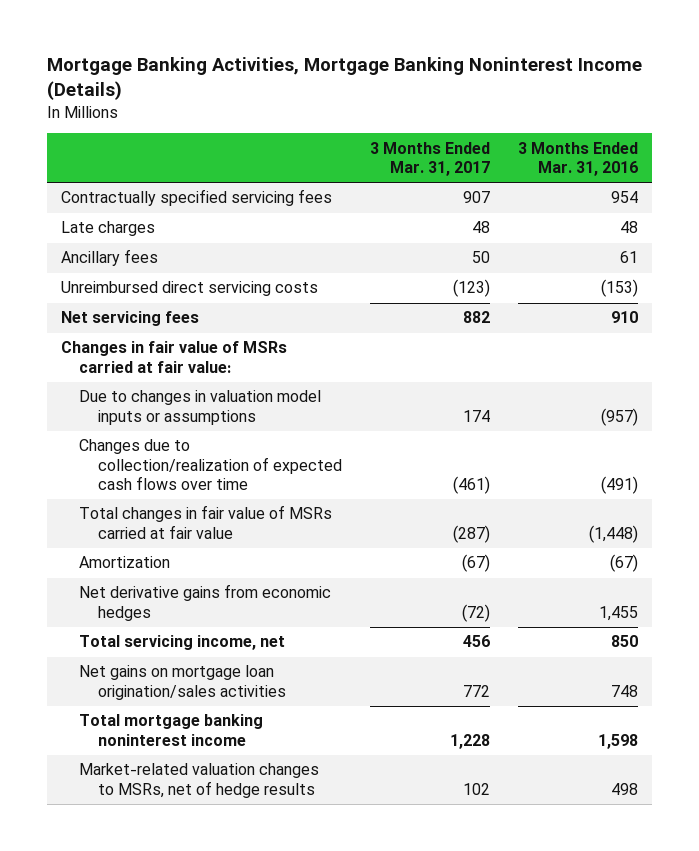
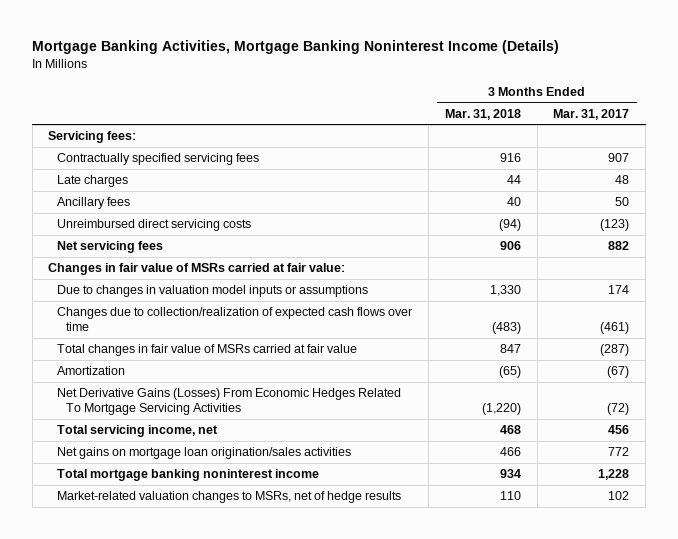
- | 3 Months Ended Mar. 31, 2017 | 3 Months Ended Mar. 31, 2016
+ | 3 Months Ended Mar. 31, 2018 | 3 Months Ended Mar. 31, 2017
+ Servicing fees:
- Net derivative gains from economic hedges | (72) | 1,455
+ Net Derivative Gains (Losses) From Economic Hedges Related To Mortgage Servicing Activities | (1,220) | (72)

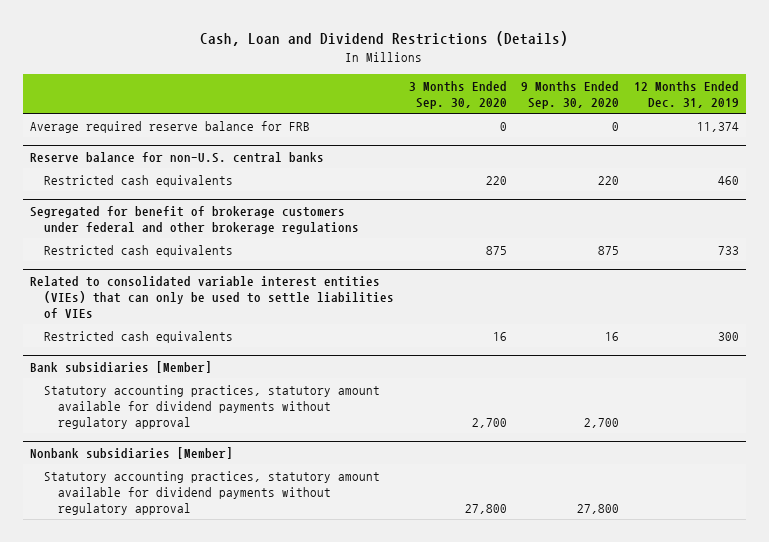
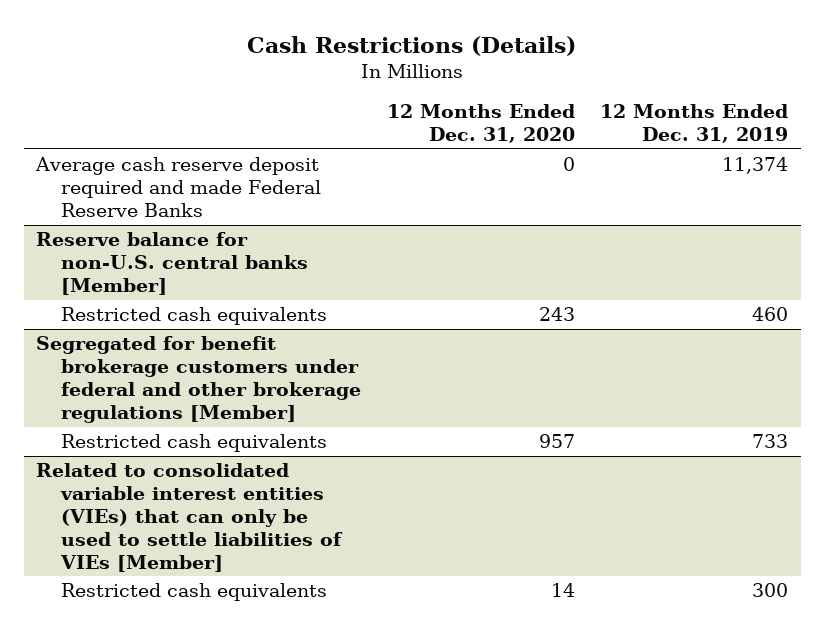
- Cash, Loan and Dividend Restrictions (Details)
+ Cash Restrictions (Details)
- | 3 Months Ended Sep. 30, 2020 | 9 Months Ended Sep. 30, 2020 | 12 Months Ended Dec. 31, 2019
+ | 12 Months Ended Dec. 31, 2020 | 12 Months Ended Dec. 31, 2019
- Average required reserve balance for FRB | 0 | 0 | 11,374
- Reserve balance for non-U.S. central banks
+ Average cash reserve deposit required and made Federal Reserve Banks | 0 | 11,374
+ Reserve balance for non-U.S. central banks [Member]
- Segregated for benefit of brokerage customers under federal and other brokerage regulations
+ Segregated for benefit brokerage customers under federal and other brokerage regulations [Member]
- Related to consolidated variable interest entities (VIEs) that can only be used to settle liabilities of VIEs
+ Related to consolidated variable interest entities (VIEs) that can only be used to settle liabilities of VIEs [Member]
- Bank subsidiaries [Member]
- Statutory accounting practices, statutory amount available for dividend payments without regulatory approval | 2,700 | 2,700 |
- Nonbank subsidiaries [Member]
- Statutory accounting practices, statutory amount available for dividend payments without regulatory approval | 27,800 | 27,800 |

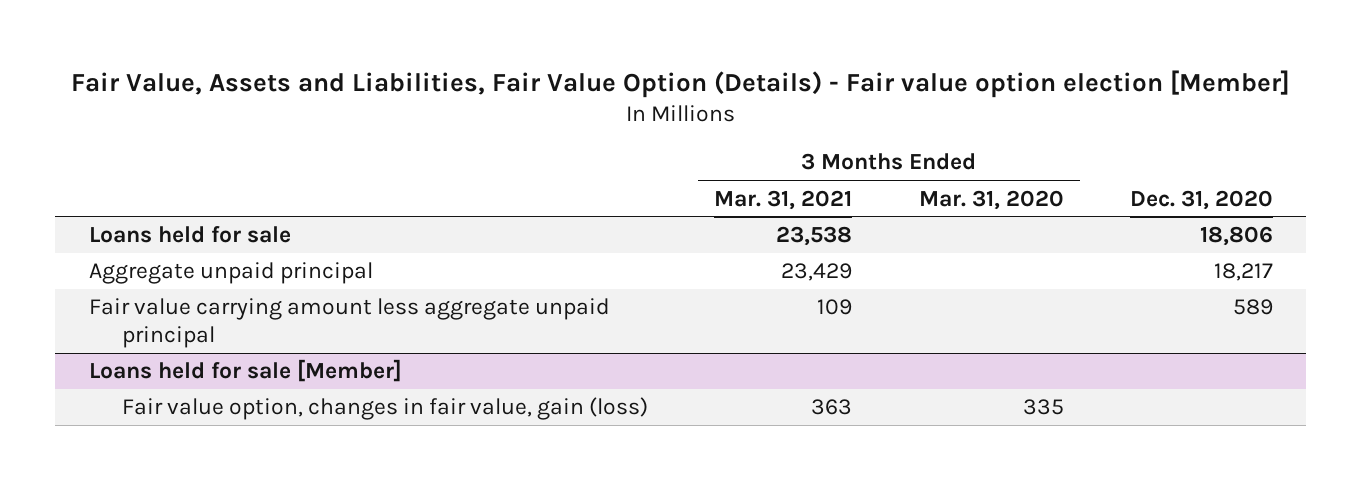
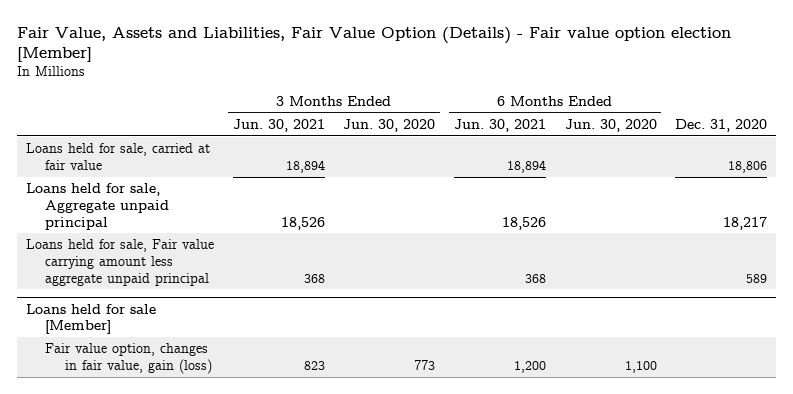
- | 3 Months Ended Mar. 31, 2021 | 3 Months Ended Mar. 31, 2020 | Dec. 31, 2020
+ | 3 Months Ended Jun. 30, 2021 | 3 Months Ended Jun. 30, 2020 | 6 Months Ended Jun. 30, 2021 | 6 Months Ended Jun. 30, 2020 | Dec. 31, 2020
- Loans held for sale | 23,538 | | 18,806
- Aggregate unpaid principal | 23,429 | | 18,217
- Fair value carrying amount less aggregate unpaid principal | 109 | | 589
+ Loans held for sale, carried at fair value | 18,894 | | 18,894 | | 18,806
+ Loans held for sale, Aggregate unpaid principal | 18,526 | | 18,526 | | 18,217
+ Loans held for sale, Fair value carrying amount less aggregate unpaid principal | 368 | | 368 | | 589

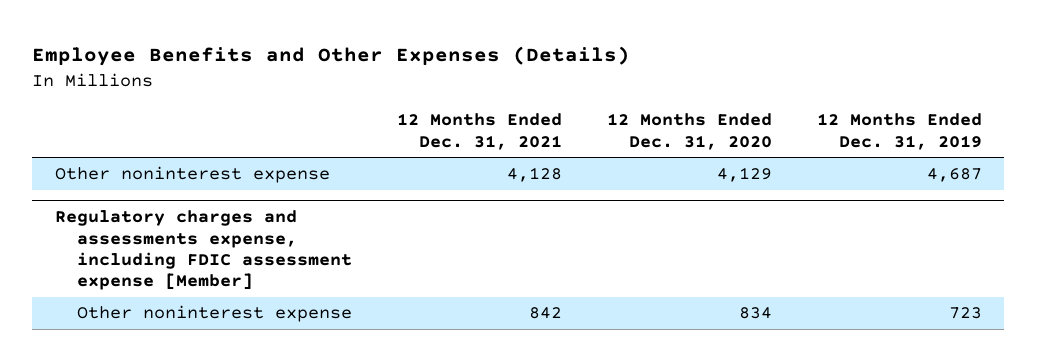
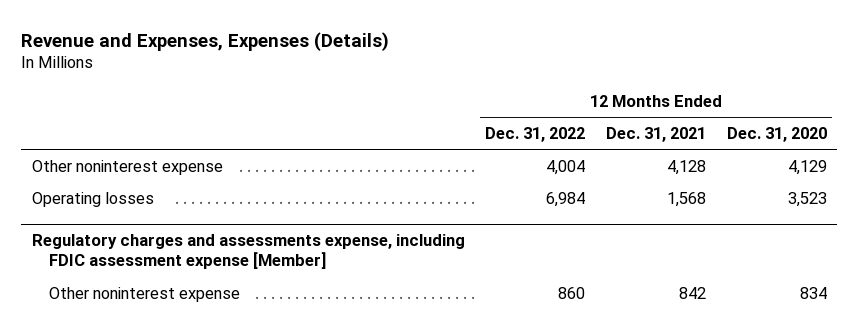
- Employee Benefits and Other Expenses (Details)
+ Revenue and Expenses, Expenses (Details)
- | 12 Months Ended Dec. 31, 2021 | 12 Months Ended Dec. 31, 2020 | 12 Months Ended Dec. 31, 2019
+ | 12 Months Ended Dec. 31, 2022 | 12 Months Ended Dec. 31, 2021 | 12 Months Ended Dec. 31, 2020
+ Operating losses | 6,984 | 1,568 | 3,523

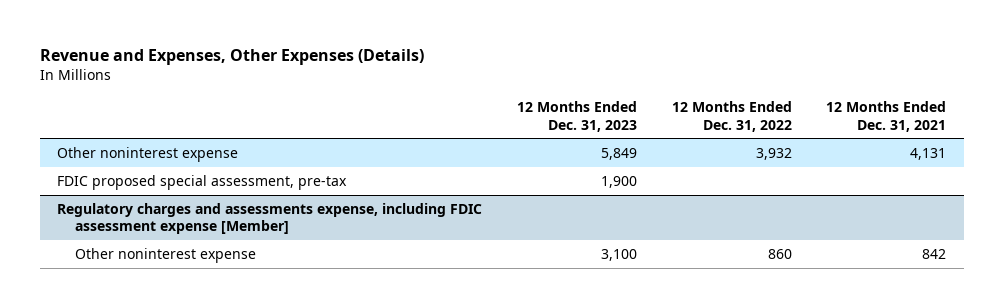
- Revenue and Expenses, Expenses (Details)
+ Revenue and Expenses, Other Expenses (Details)
- | 12 Months Ended Dec. 31, 2022 | 12 Months Ended Dec. 31, 2021 | 12 Months Ended Dec. 31, 2020
+ | 12 Months Ended Dec. 31, 2023 | 12 Months Ended Dec. 31, 2022 | 12 Months Ended Dec. 31, 2021
- Other noninterest expense | 4,004 | 4,128 | 4,129
- Operating losses | 6,984 | 1,568 | 3,523
+ Other noninterest expense | 5,849 | 3,932 | 4,131
+ FDIC proposed special assessment, pre-tax | 1,900 | |

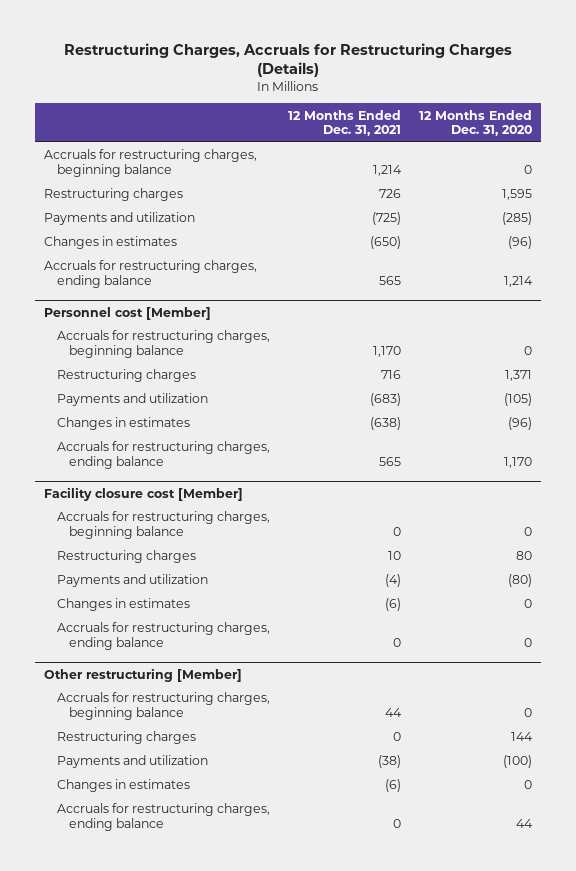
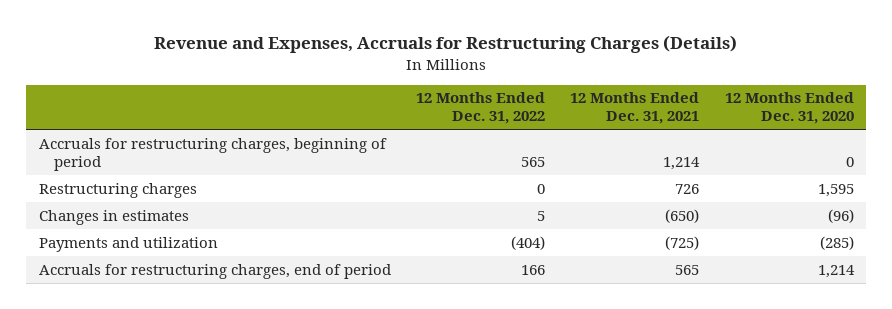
- Restructuring Charges, Accruals for Restructuring Charges (Details)
+ Revenue and Expenses, Accruals for Restructuring Charges (Details)
- | 12 Months Ended Dec. 31, 2021 | 12 Months Ended Dec. 31, 2020
+ | 12 Months Ended Dec. 31, 2022 | 12 Months Ended Dec. 31, 2021 | 12 Months Ended Dec. 31, 2020
- Accruals for restructuring charges, beginning balance | 1,214 | 0
+ Accruals for restructuring charges, beginning of period | 565 | 1,214 | 0
- Accruals for restructuring charges, ending balance | 565 | 1,214
- Personnel cost [Member]
- Accruals for restructuring charges, beginning balance | 1,170 | 0
- Restructuring charges | 716 | 1,371
- Payments and utilization | (683) | (105)
- Changes in estimates | (638) | (96)
- Accruals for restructuring charges, ending balance | 565 | 1,170
- Facility closure cost [Member]
- Accruals for restructuring charges, beginning balance | 0 | 0
- Restructuring charges | 10 | 80
- Payments and utilization | (4) | (80)
- Changes in estimates | (6) | 0
- Accruals for restructuring charges, ending balance | 0 | 0
- Other restructuring [Member]
- Accruals for restructuring charges, beginning balance | 44 | 0
- Restructuring charges | 0 | 144
- Payments and utilization | (38) | (100)
- Changes in estimates | (6) | 0
- Accruals for restructuring charges, ending balance | 0 | 44
moved down: Payments and utilization | (404) | (725) | (285)
+ Accruals for restructuring charges, end of period | 166 | 565 | 1,214

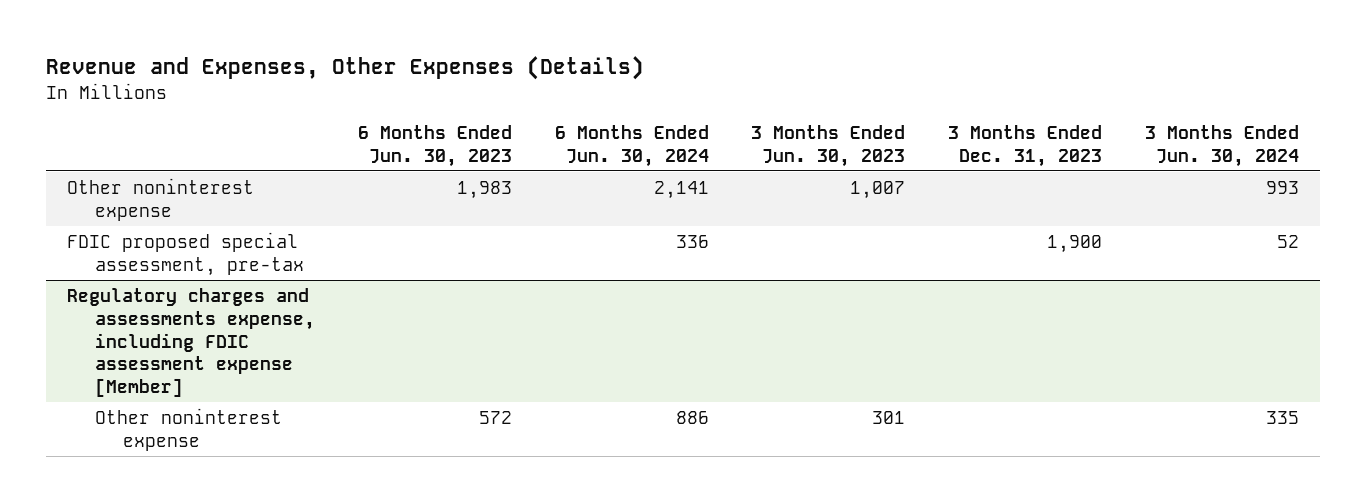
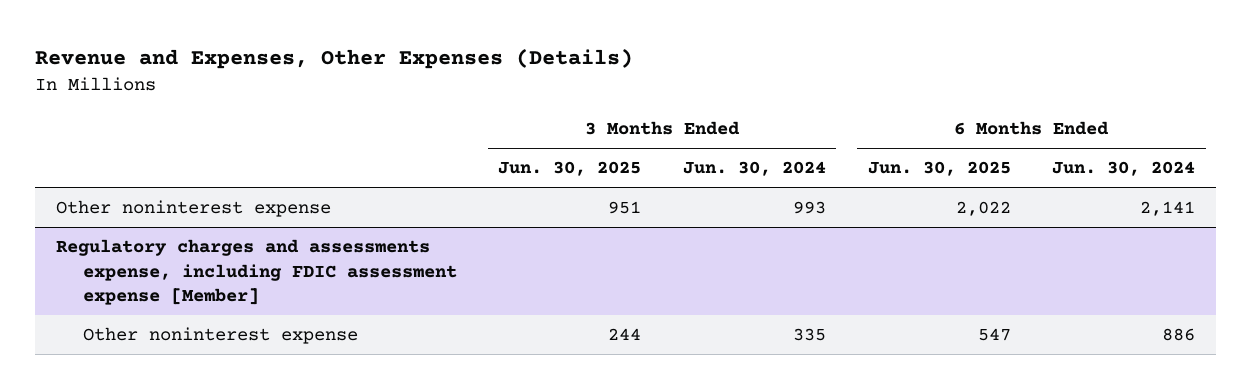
- | 6 Months Ended Jun. 30, 2023 | 6 Months Ended Jun. 30, 2024 | 3 Months Ended Jun. 30, 2023 | 3 Months Ended Dec. 31, 2023 | 3 Months Ended Jun. 30, 2024
+ | 3 Months Ended Jun. 30, 2025 | 3 Months Ended Jun. 30, 2024 | 6 Months Ended Jun. 30, 2025 | 6 Months Ended Jun. 30, 2024
- FDIC proposed special assessment, pre-tax | | 336 | | 1,900 | 52

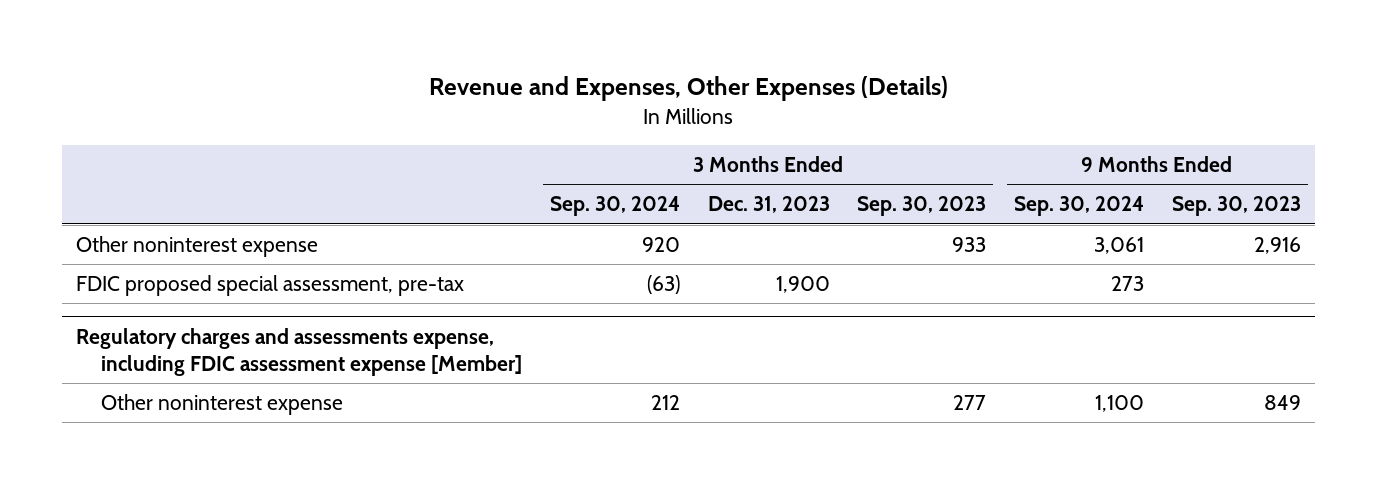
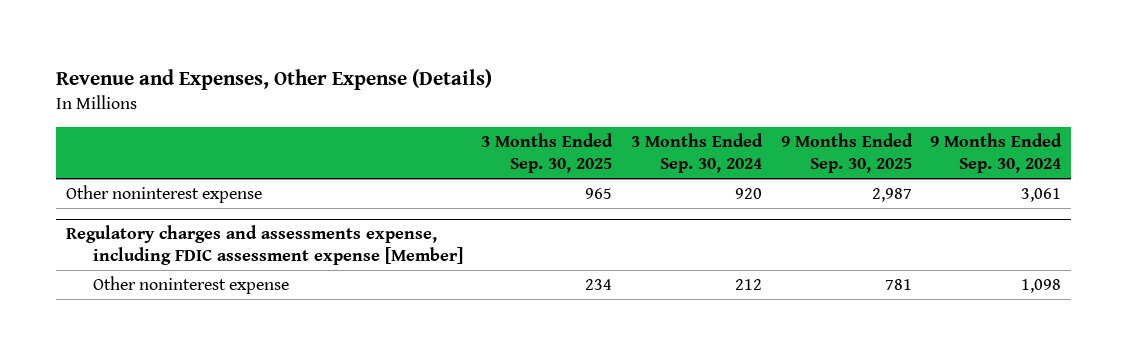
- Revenue and Expenses, Other Expenses (Details)
+ Revenue and Expenses, Other Expense (Details)
- | 3 Months Ended Sep. 30, 2024 | 3 Months Ended Dec. 31, 2023 | 3 Months Ended Sep. 30, 2023 | 9 Months Ended Sep. 30, 2024 | 9 Months Ended Sep. 30, 2023
+ | 3 Months Ended Sep. 30, 2025 | 3 Months Ended Sep. 30, 2024 | 9 Months Ended Sep. 30, 2025 | 9 Months Ended Sep. 30, 2024
- FDIC proposed special assessment, pre-tax | (63) | 1,900 | | 273 |
@ Regulatory charges and assessments expense, including FDIC assessment expense [Member]
- Other noninterest expense | 212 | | 277 | 1,100 | 849
+ Other noninterest expense | 234 | 212 | 781 | 1,098

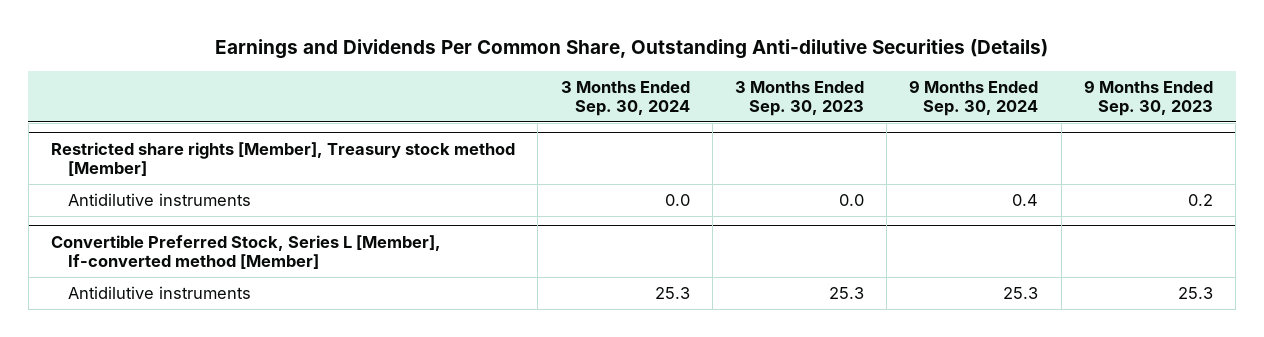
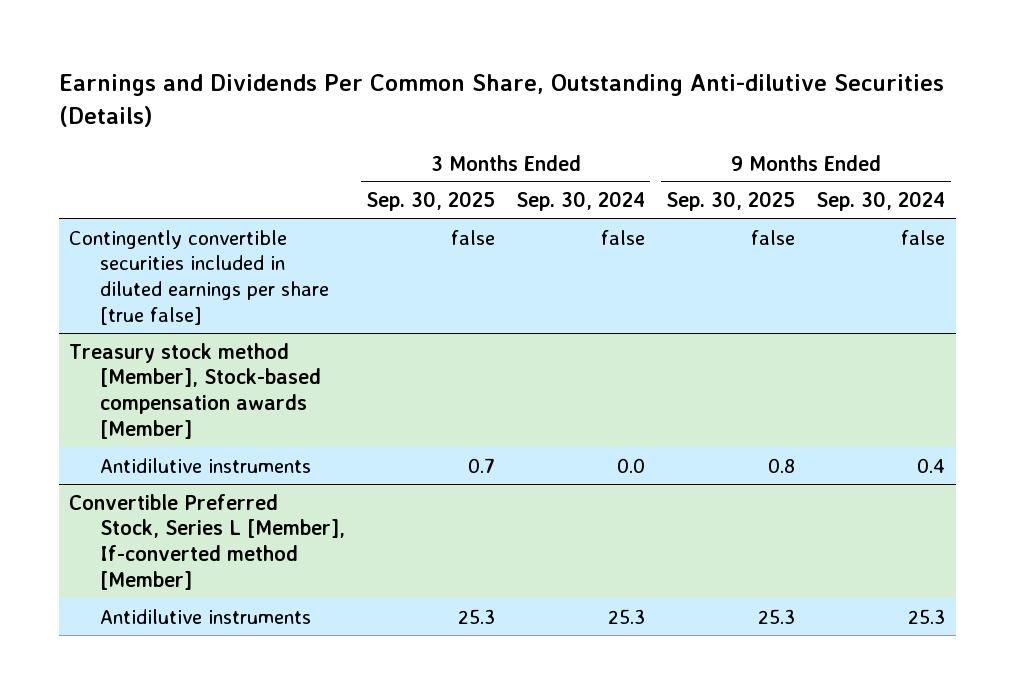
- | 3 Months Ended Sep. 30, 2024 | 3 Months Ended Sep. 30, 2023 | 9 Months Ended Sep. 30, 2024 | 9 Months Ended Sep. 30, 2023
+ | 3 Months Ended Sep. 30, 2025 | 3 Months Ended Sep. 30, 2024 | 9 Months Ended Sep. 30, 2025 | 9 Months Ended Sep. 30, 2024
- Restricted share rights [Member], Treasury stock method [Member]
+ Contingently convertible securities included in diluted earnings per share [true false] | false | false | false | false
+ Treasury stock method [Member], Stock-based compensation awards [Member]

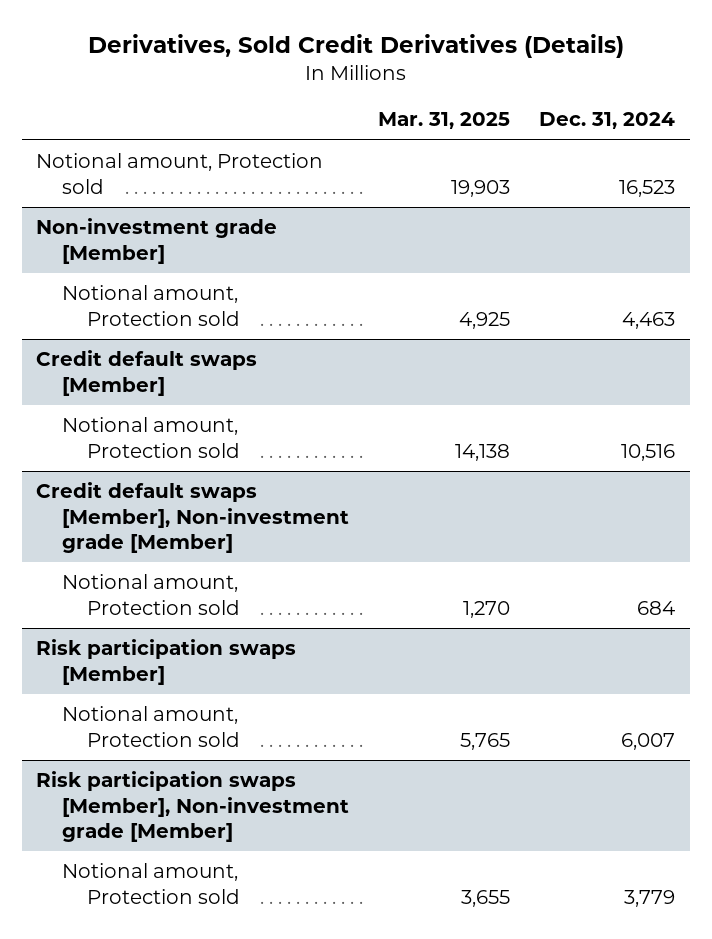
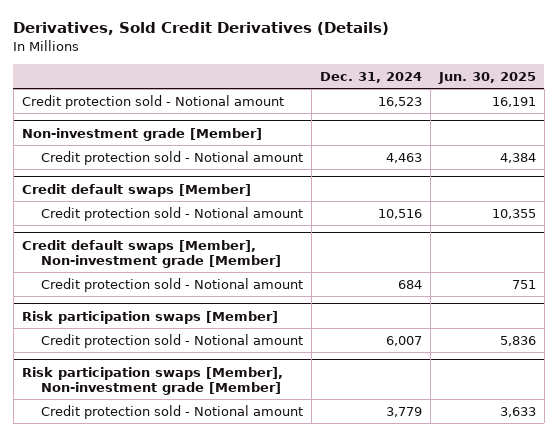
- | Mar. 31, 2025 | Dec. 31, 2024
+ | Dec. 31, 2024 | Jun. 30, 2025
- Notional amount, Protection sold | 19,903 | 16,523
+ Credit protection sold - Notional amount | 16,523 | 16,191
@ Non-investment grade [Member]
- Notional amount, Protection sold | 4,925 | 4,463
+ Credit protection sold - Notional amount | 4,463 | 4,384
@ Credit default swaps [Member]
- Notional amount, Protection sold | 14,138 | 10,516
+ Credit protection sold - Notional amount | 10,516 | 10,355
@ Credit default swaps [Member], Non-investment grade [Member]
- Notional amount, Protection sold | 1,270 | 684
+ Credit protection sold - Notional amount | 684 | 751
@ Risk participation swaps [Member]
- Notional amount, Protection sold | 5,765 | 6,007
+ Credit protection sold - Notional amount | 6,007 | 5,836
@ Risk participation swaps [Member], Non-investment grade [Member]
- Notional amount, Protection sold | 3,655 | 3,779
+ Credit protection sold - Notional amount | 3,779 | 3,633

